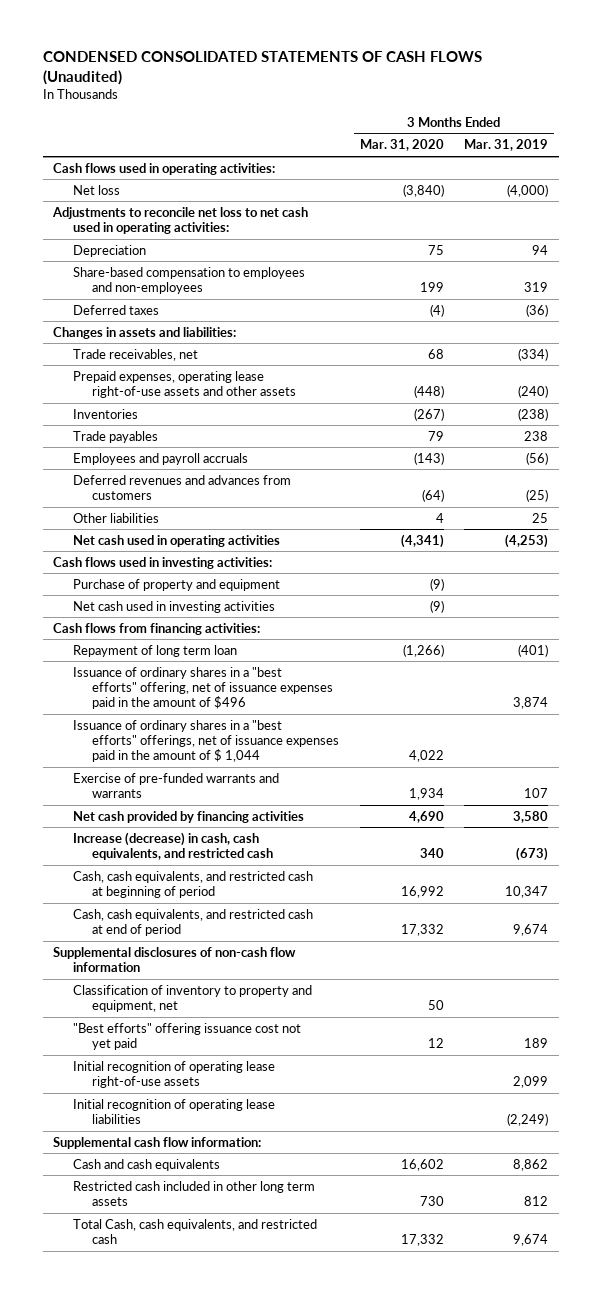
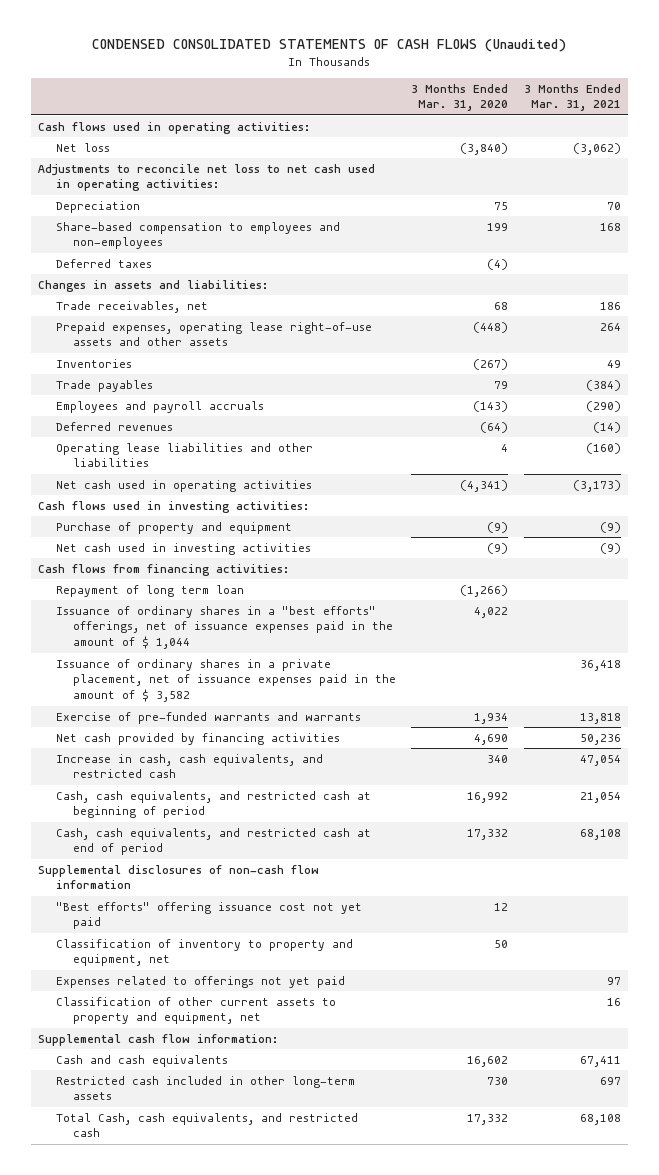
- | 3 Months Ended Mar. 31, 2020 | 3 Months Ended Mar. 31, 2019
+ | 3 Months Ended Mar. 31, 2020 | 3 Months Ended Mar. 31, 2021
- Deferred revenues and advances from customers | (64) | (25)
- Other liabilities | 4 | 25
+ Deferred revenues | (64) | (14)
+ Operating lease liabilities and other liabilities | 4 | (160)
- Issuance of ordinary shares in a "best efforts" offering, net of issuance expenses paid in the amount of $496 | | 3,874
+ Issuance of ordinary shares in a private placement, net of issuance expenses paid in the amount of $ 3,582 | | 36,418
- Increase (decrease) in cash, cash equivalents, and restricted cash | 340 | (673)
+ Increase in cash, cash equivalents, and restricted cash | 340 | 47,054
- Initial recognition of operating lease right-of-use assets | | 2,099
- Initial recognition of operating lease liabilities | | (2,249)
moved down: Classification of inventory to property and equipment, net | 50 |
+ Expenses related to offerings not yet paid | | 97
+ Classification of other current assets to property and equipment, net | | 16
- Restricted cash included in other long term assets | 730 | 812
+ Restricted cash included in other long-term assets | 730 | 697

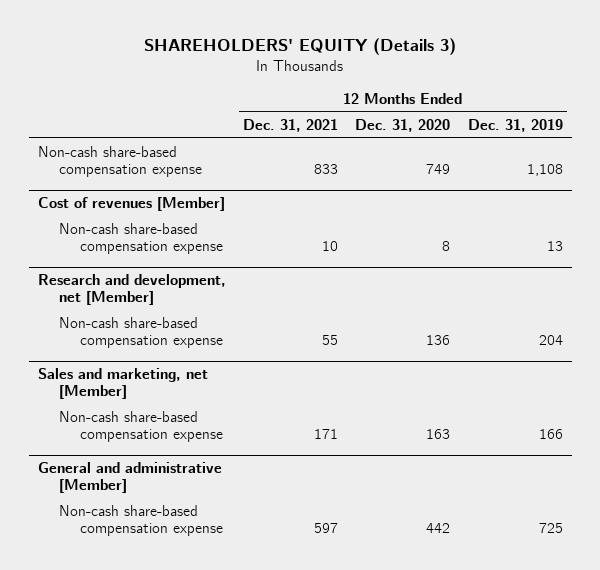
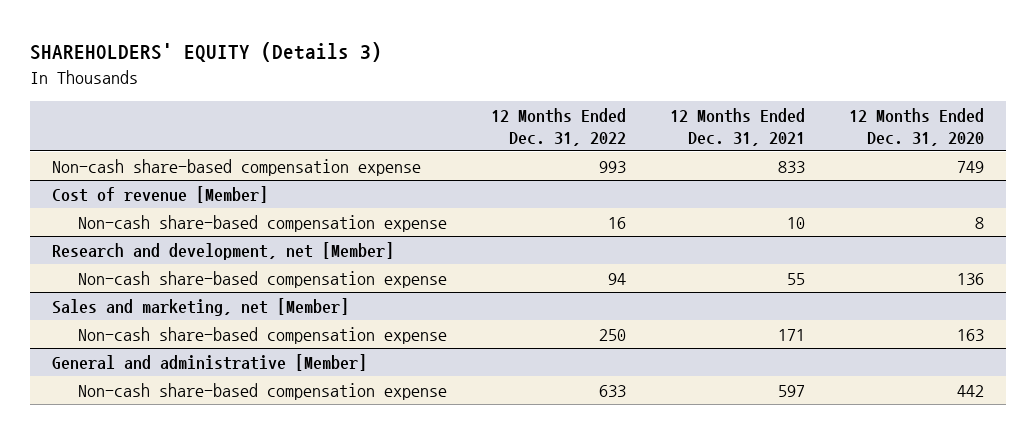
- | 12 Months Ended Dec. 31, 2021 | 12 Months Ended Dec. 31, 2020 | 12 Months Ended Dec. 31, 2019
+ | 12 Months Ended Dec. 31, 2022 | 12 Months Ended Dec. 31, 2021 | 12 Months Ended Dec. 31, 2020
- Cost of revenues [Member]
+ Cost of revenue [Member]

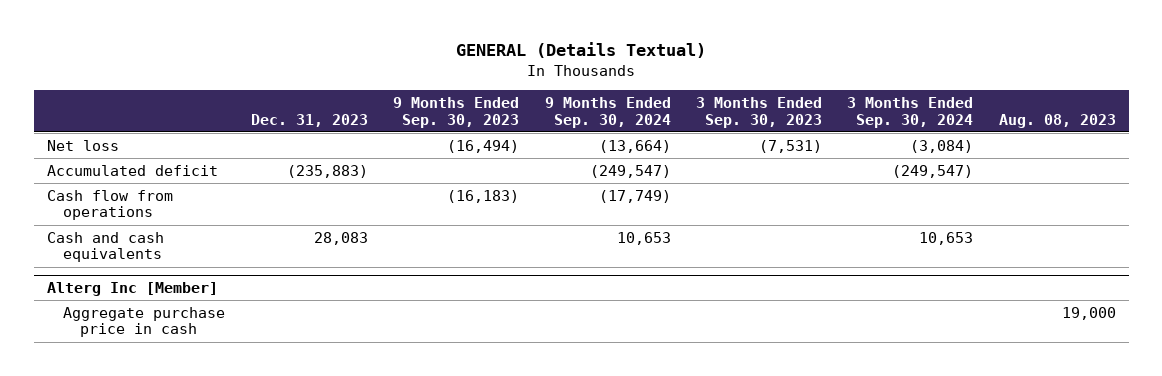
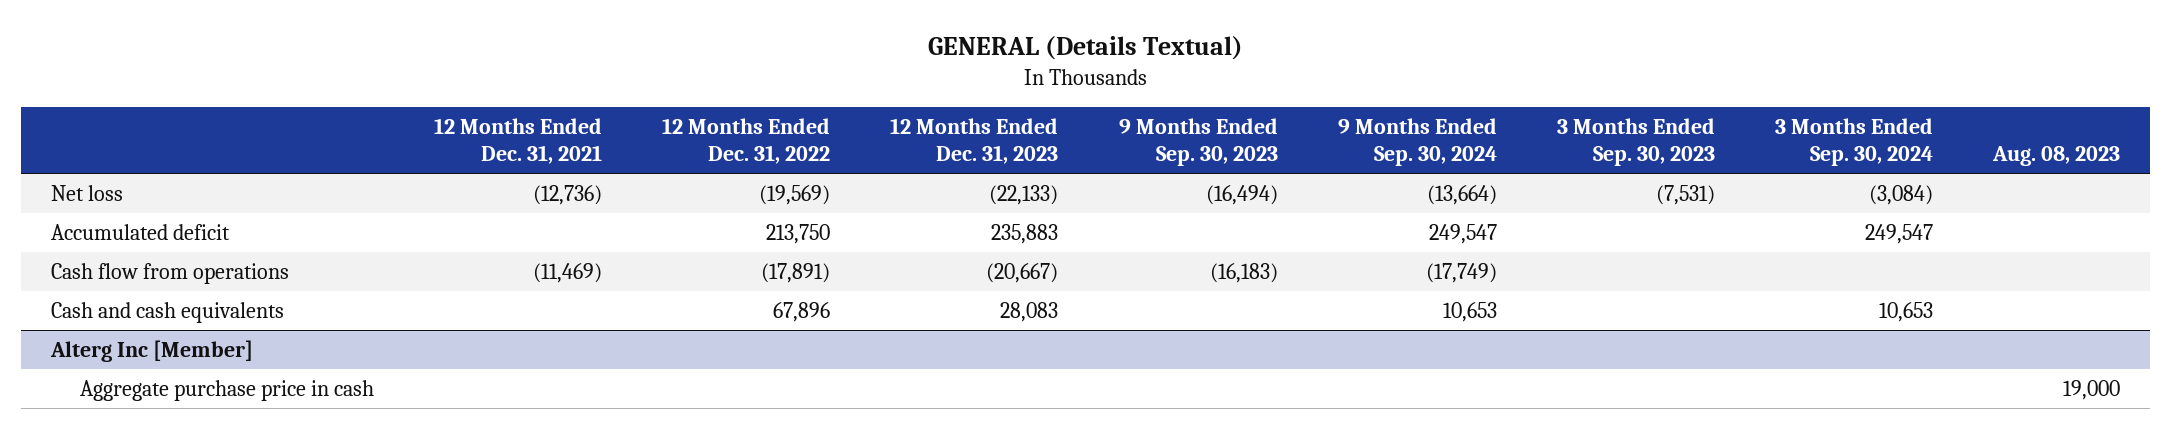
- | Dec. 31, 2023 | 9 Months Ended Sep. 30, 2023 | 9 Months Ended Sep. 30, 2024 | 3 Months Ended Sep. 30, 2023 | 3 Months Ended Sep. 30, 2024 | Aug. 08, 2023
+ | 12 Months Ended Dec. 31, 2021 | 12 Months Ended Dec. 31, 2022 | 12 Months Ended Dec. 31, 2023 | 9 Months Ended Sep. 30, 2023 | 9 Months Ended Sep. 30, 2024 | 3 Months Ended Sep. 30, 2023 | 3 Months Ended Sep. 30, 2024 | Aug. 08, 2023
- Accumulated deficit | (235,883) | | (249,547) | | (249,547) |
+ Accumulated deficit | | 213,750 | 235,883 | | 249,547 | | 249,547 |

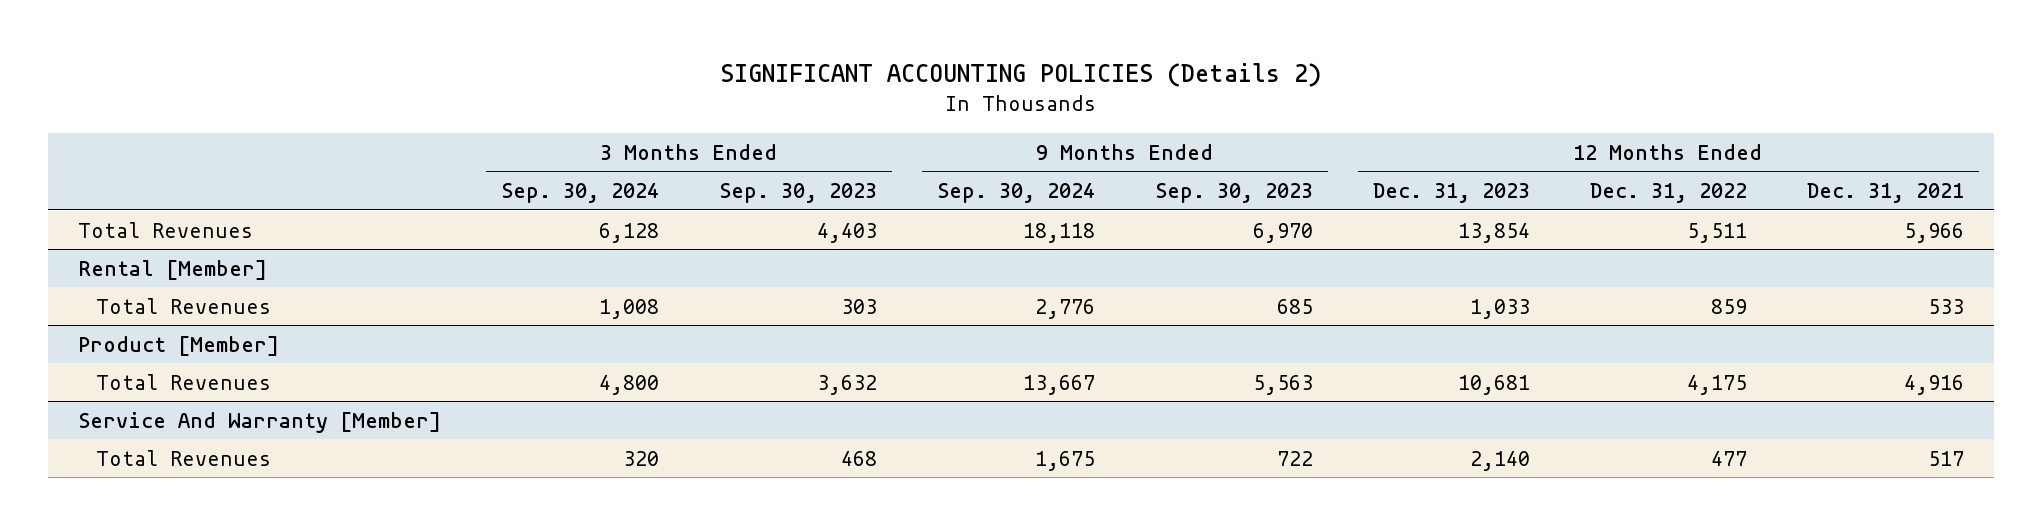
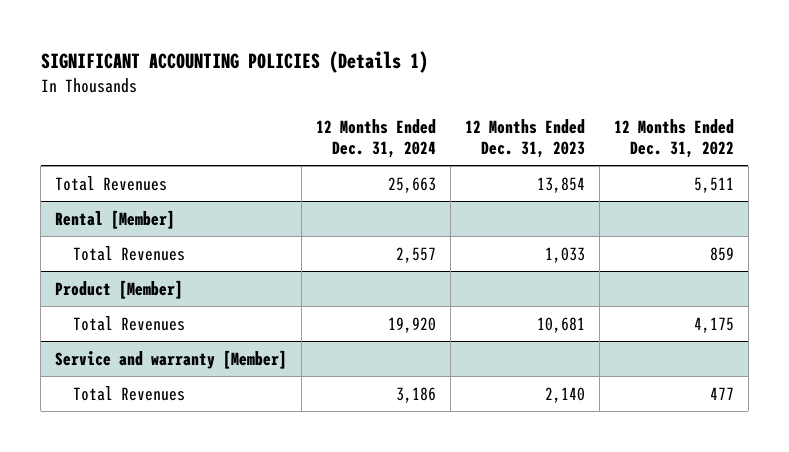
- SIGNIFICANT ACCOUNTING POLICIES (Details 2)
+ SIGNIFICANT ACCOUNTING POLICIES (Details 1)
- | 3 Months Ended Sep. 30, 2024 | 3 Months Ended Sep. 30, 2023 | 9 Months Ended Sep. 30, 2024 | 9 Months Ended Sep. 30, 2023 | 12 Months Ended Dec. 31, 2023 | 12 Months Ended Dec. 31, 2022 | 12 Months Ended Dec. 31, 2021
+ | 12 Months Ended Dec. 31, 2024 | 12 Months Ended Dec. 31, 2023 | 12 Months Ended Dec. 31, 2022
- Service And Warranty [Member]
+ Service and warranty [Member]

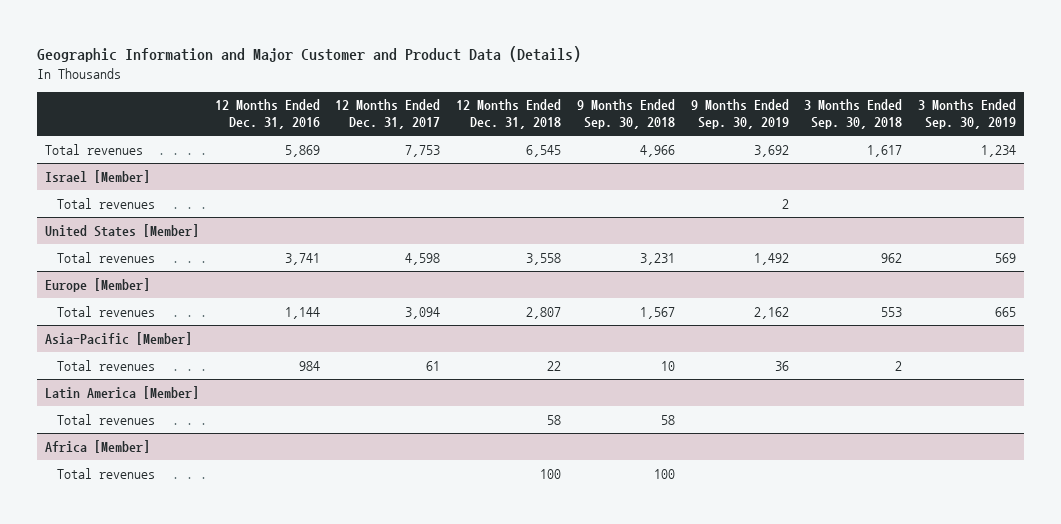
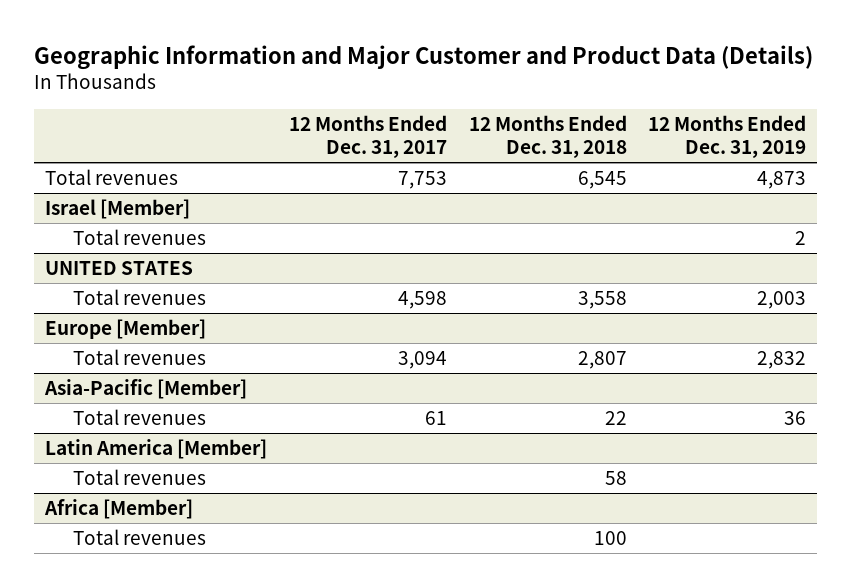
- | 12 Months Ended Dec. 31, 2016 | 12 Months Ended Dec. 31, 2017 | 12 Months Ended Dec. 31, 2018 | 9 Months Ended Sep. 30, 2018 | 9 Months Ended Sep. 30, 2019 | 3 Months Ended Sep. 30, 2018 | 3 Months Ended Sep. 30, 2019
+ | 12 Months Ended Dec. 31, 2017 | 12 Months Ended Dec. 31, 2018 | 12 Months Ended Dec. 31, 2019
- United States [Member]
+ UNITED STATES

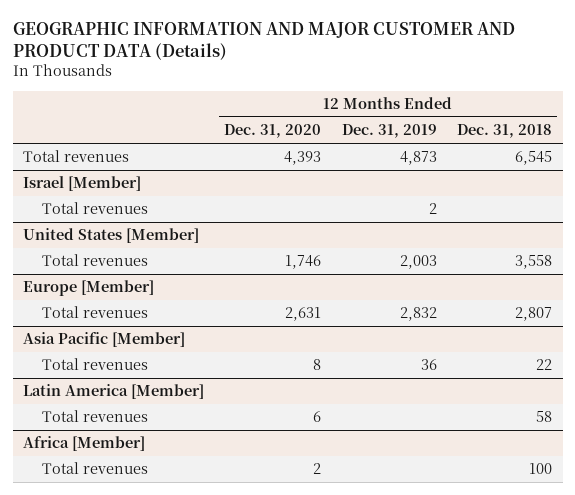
- Geographic Information and Major Customer and Product Data (Details)
+ GEOGRAPHIC INFORMATION AND MAJOR CUSTOMER AND PRODUCT DATA (Details)
- | 12 Months Ended Dec. 31, 2017 | 12 Months Ended Dec. 31, 2018 | 12 Months Ended Dec. 31, 2019
+ | 12 Months Ended Dec. 31, 2020 | 12 Months Ended Dec. 31, 2019 | 12 Months Ended Dec. 31, 2018
- UNITED STATES
+ United States [Member]
- Asia-Pacific [Member]
+ Asia Pacific [Member]

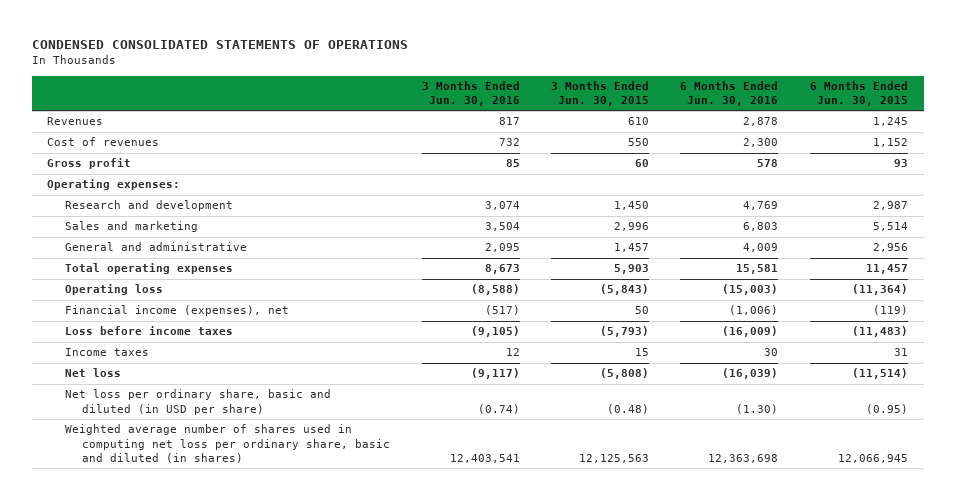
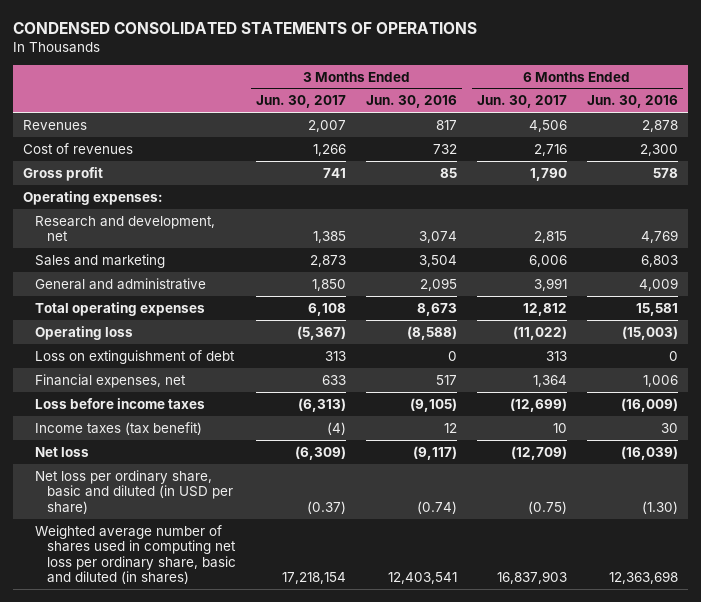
- | 3 Months Ended Jun. 30, 2016 | 3 Months Ended Jun. 30, 2015 | 6 Months Ended Jun. 30, 2016 | 6 Months Ended Jun. 30, 2015
+ | 3 Months Ended Jun. 30, 2017 | 3 Months Ended Jun. 30, 2016 | 6 Months Ended Jun. 30, 2017 | 6 Months Ended Jun. 30, 2016
- Research and development | 3,074 | 1,450 | 4,769 | 2,987
+ Research and development, net | 1,385 | 3,074 | 2,815 | 4,769
- Financial income (expenses), net | (517) | 50 | (1,006) | (119)
+ Loss on extinguishment of debt | 313 | 0 | 313 | 0
+ Financial expenses, net | 633 | 517 | 1,364 | 1,006
- Income taxes | 12 | 15 | 30 | 31
+ Income taxes (tax benefit) | (4) | 12 | 10 | 30

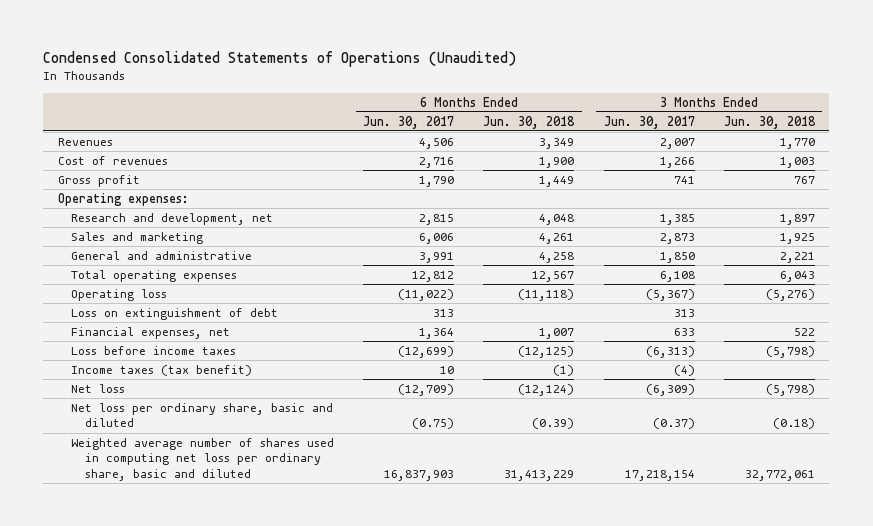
- CONDENSED CONSOLIDATED STATEMENTS OF OPERATIONS
+ Condensed Consolidated Statements of Operations (Unaudited)
- | 3 Months Ended Jun. 30, 2017 | 3 Months Ended Jun. 30, 2016 | 6 Months Ended Jun. 30, 2017 | 6 Months Ended Jun. 30, 2016
+ | 6 Months Ended Jun. 30, 2017 | 6 Months Ended Jun. 30, 2018 | 3 Months Ended Jun. 30, 2017 | 3 Months Ended Jun. 30, 2018
- Net loss per ordinary share, basic and diluted (in USD per share) | (0.37) | (0.74) | (0.75) | (1.30)
- Weighted average number of shares used in computing net loss per ordinary share, basic and diluted (in shares) | 17,218,154 | 12,403,541 | 16,837,903 | 12,363,698
+ Net loss per ordinary share, basic and diluted | (0.75) | (0.39) | (0.37) | (0.18)
+ Weighted average number of shares used in computing net loss per ordinary share, basic and diluted | 16,837,903 | 31,413,229 | 17,218,154 | 32,772,061

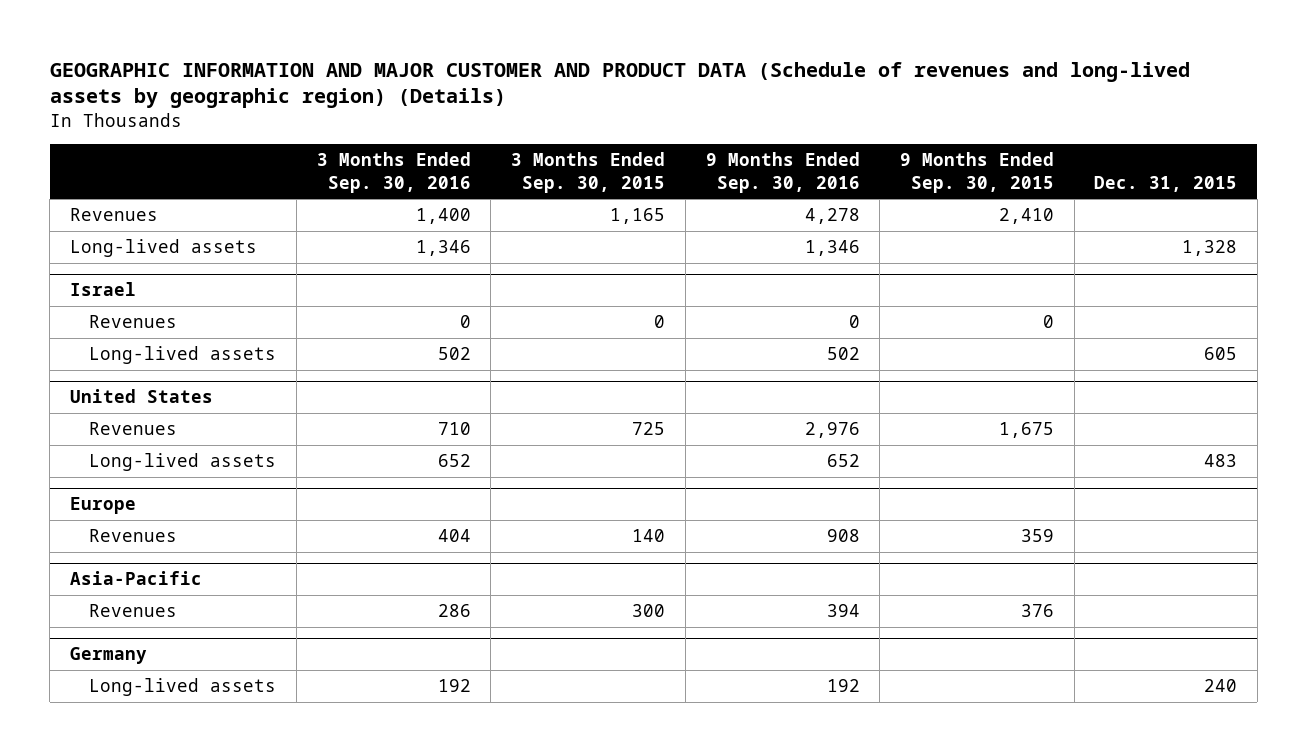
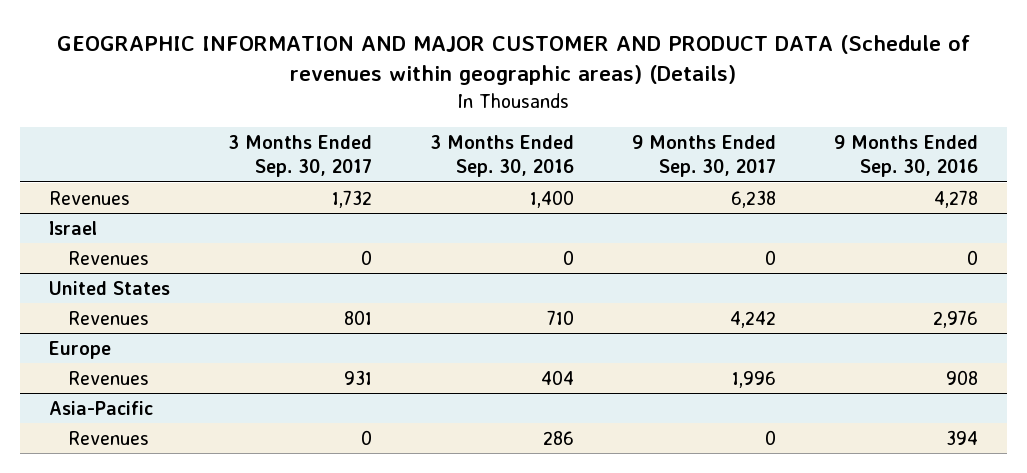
- GEOGRAPHIC INFORMATION AND MAJOR CUSTOMER AND PRODUCT DATA (Schedule of revenues and long-lived assets by geographic region) (Details)
+ GEOGRAPHIC INFORMATION AND MAJOR CUSTOMER AND PRODUCT DATA (Schedule of revenues within geographic areas) (Details)
- | 3 Months Ended Sep. 30, 2016 | 3 Months Ended Sep. 30, 2015 | 9 Months Ended Sep. 30, 2016 | 9 Months Ended Sep. 30, 2015 | Dec. 31, 2015
+ | 3 Months Ended Sep. 30, 2017 | 3 Months Ended Sep. 30, 2016 | 9 Months Ended Sep. 30, 2017 | 9 Months Ended Sep. 30, 2016
- Long-lived assets | 1,346 | | 1,346 | | 1,328
@ Israel
- Long-lived assets | 502 | | 502 | | 605
@ United States
- Long-lived assets | 652 | | 652 | | 483
- Germany
- Long-lived assets | 192 | | 192 | | 240

